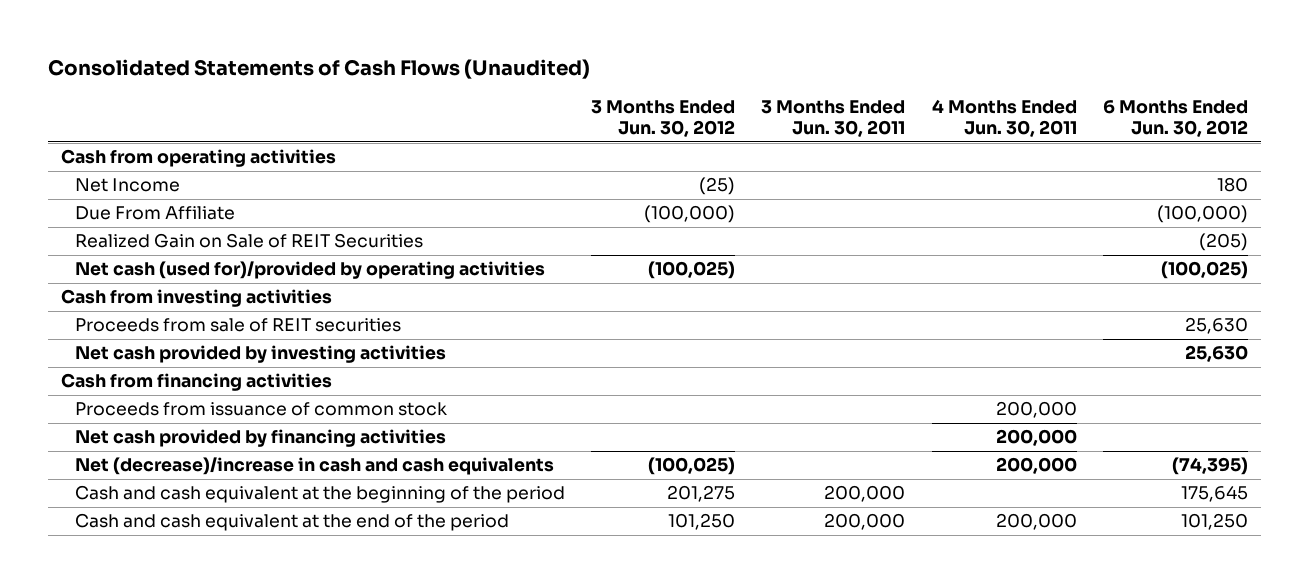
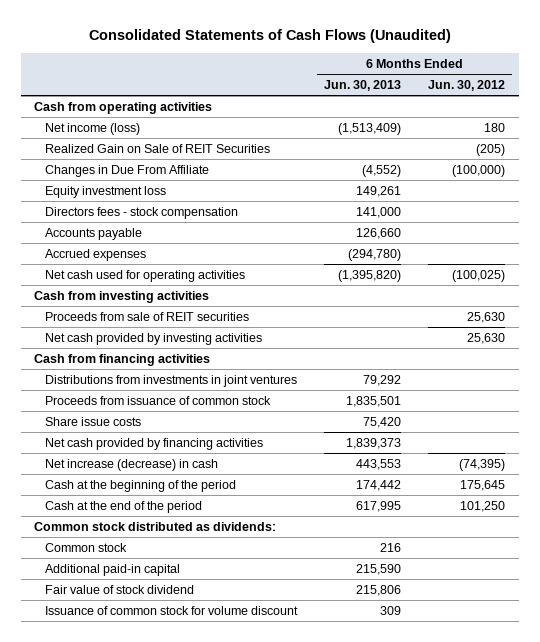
- | 3 Months Ended Jun. 30, 2012 | 3 Months Ended Jun. 30, 2011 | 4 Months Ended Jun. 30, 2011 | 6 Months Ended Jun. 30, 2012
+ | 6 Months Ended Jun. 30, 2013 | 6 Months Ended Jun. 30, 2012
- Net Income | (25) | | | 180
- Due From Affiliate | (100,000) | | | (100,000)
+ Net income (loss) | (1,513,409) | 180
- Net cash (used for)/provided by operating activities | (100,025) | | | (100,025)
+ Changes in Due From Affiliate | (4,552) | (100,000)
+ Equity investment loss | 149,261 |
+ Directors fees - stock compensation | 141,000 |
+ Accounts payable | 126,660 |
+ Accrued expenses | (294,780) |
+ Net cash used for operating activities | (1,395,820) | (100,025)
+ Distributions from investments in joint ventures | 79,292 |
+ Share issue costs | 75,420 |
- Net (decrease)/increase in cash and cash equivalents | (100,025) | | 200,000 | (74,395)
- Cash and cash equivalent at the beginning of the period | 201,275 | 200,000 | | 175,645
- Cash and cash equivalent at the end of the period | 101,250 | 200,000 | 200,000 | 101,250
+ Net increase (decrease) in cash | 443,553 | (74,395)
+ Cash at the beginning of the period | 174,442 | 175,645
+ Cash at the end of the period | 617,995 | 101,250
+ Common stock distributed as dividends:
+ Common stock | 216 |
+ Additional paid-in capital | 215,590 |
+ Fair value of stock dividend | 215,806 |
+ Issuance of common stock for volume discount | 309 |

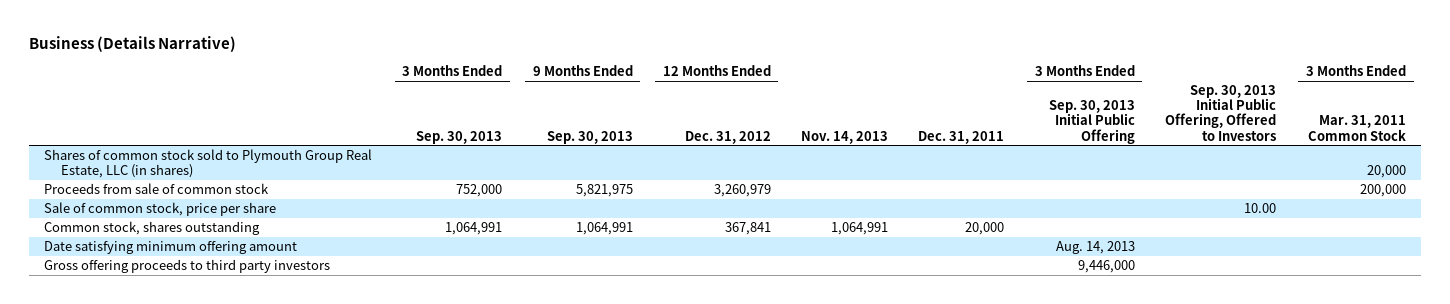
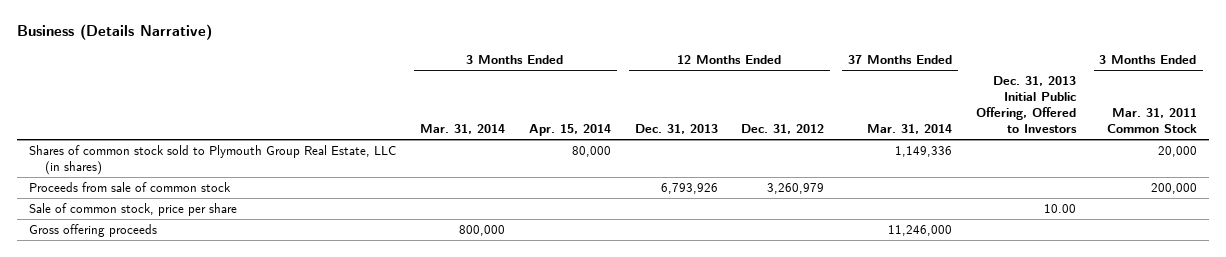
- | 3 Months Ended Sep. 30, 2013 | 9 Months Ended Sep. 30, 2013 | 12 Months Ended Dec. 31, 2012 | Nov. 14, 2013 | Dec. 31, 2011 | 3 Months Ended Sep. 30, 2013 Initial Public Offering | Sep. 30, 2013 Initial Public Offering, Offered to Investors | 3 Months Ended Mar. 31, 2011 Common Stock
+ | 3 Months Ended Mar. 31, 2014 | 3 Months Ended Apr. 15, 2014 | 12 Months Ended Dec. 31, 2013 | 12 Months Ended Dec. 31, 2012 | 37 Months Ended Mar. 31, 2014 | Dec. 31, 2013 Initial Public Offering, Offered to Investors | 3 Months Ended Mar. 31, 2011 Common Stock
- Common stock, shares outstanding | 1,064,991 | 1,064,991 | 367,841 | 1,064,991 | 20,000 | | |
- Date satisfying minimum offering amount | | | | | | Aug. 14, 2013 | |
- Gross offering proceeds to third party investors | | | | | | 9,446,000 | |
+ Gross offering proceeds | 800,000 | | | | 11,246,000 | |

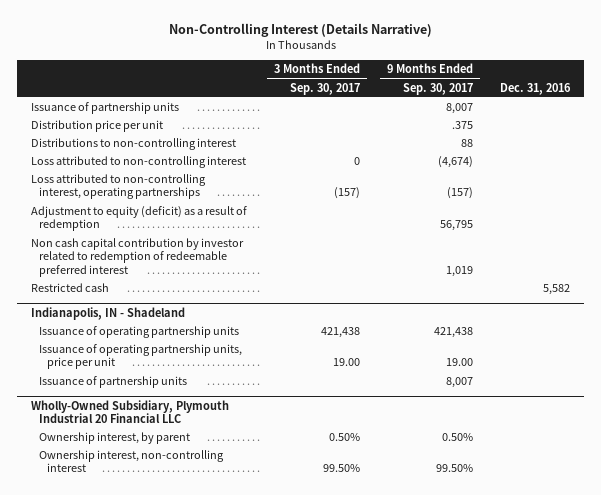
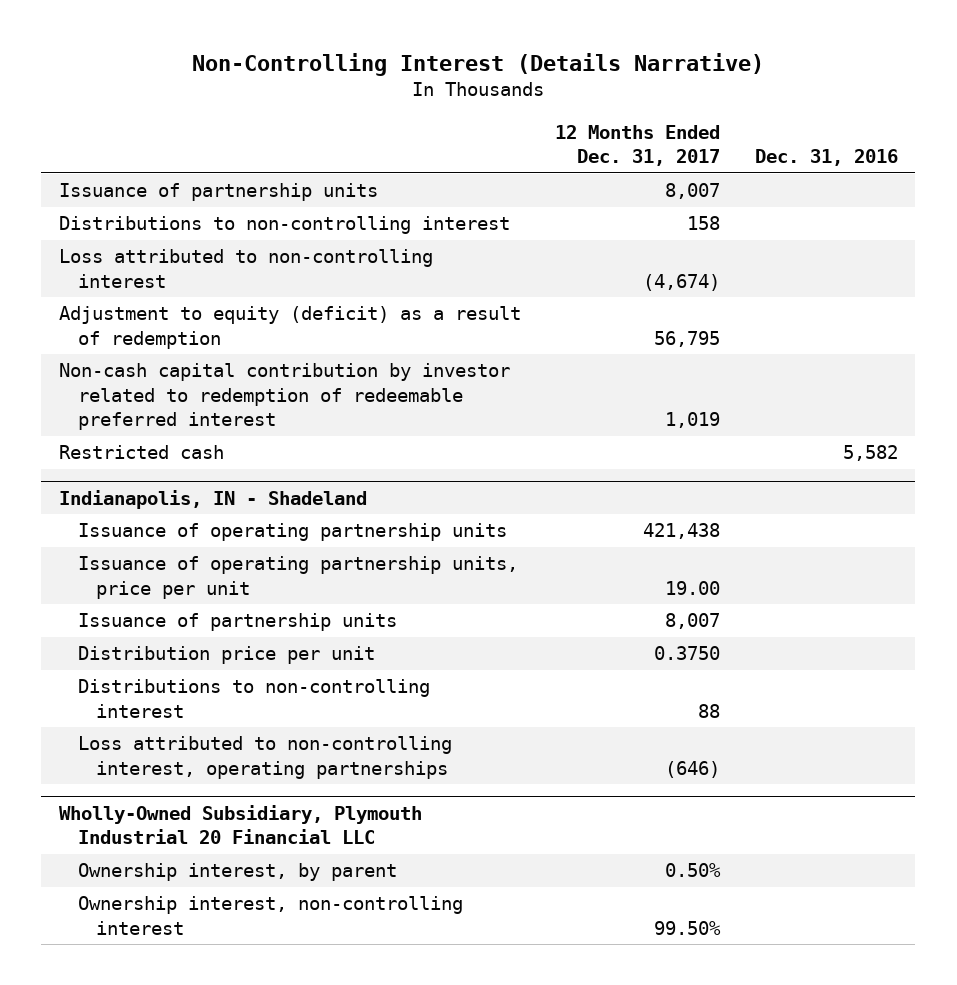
- | 3 Months Ended Sep. 30, 2017 | 9 Months Ended Sep. 30, 2017 | Dec. 31, 2016
+ | 12 Months Ended Dec. 31, 2017 | Dec. 31, 2016
- Distribution price per unit | | .375 |
- Loss attributed to non-controlling interest, operating partnerships | (157) | (157) |
- Non cash capital contribution by investor related to redemption of redeemable preferred interest | | 1,019 |
+ Non-cash capital contribution by investor related to redemption of redeemable preferred interest | 1,019 |
@ Indianapolis, IN - Shadeland
+ Distribution price per unit | 0.3750 |
+ Distributions to non-controlling interest | 88 |
+ Loss attributed to non-controlling interest, operating partnerships | (646) |

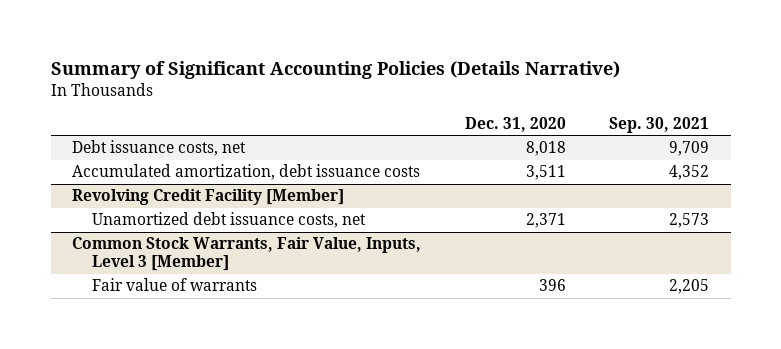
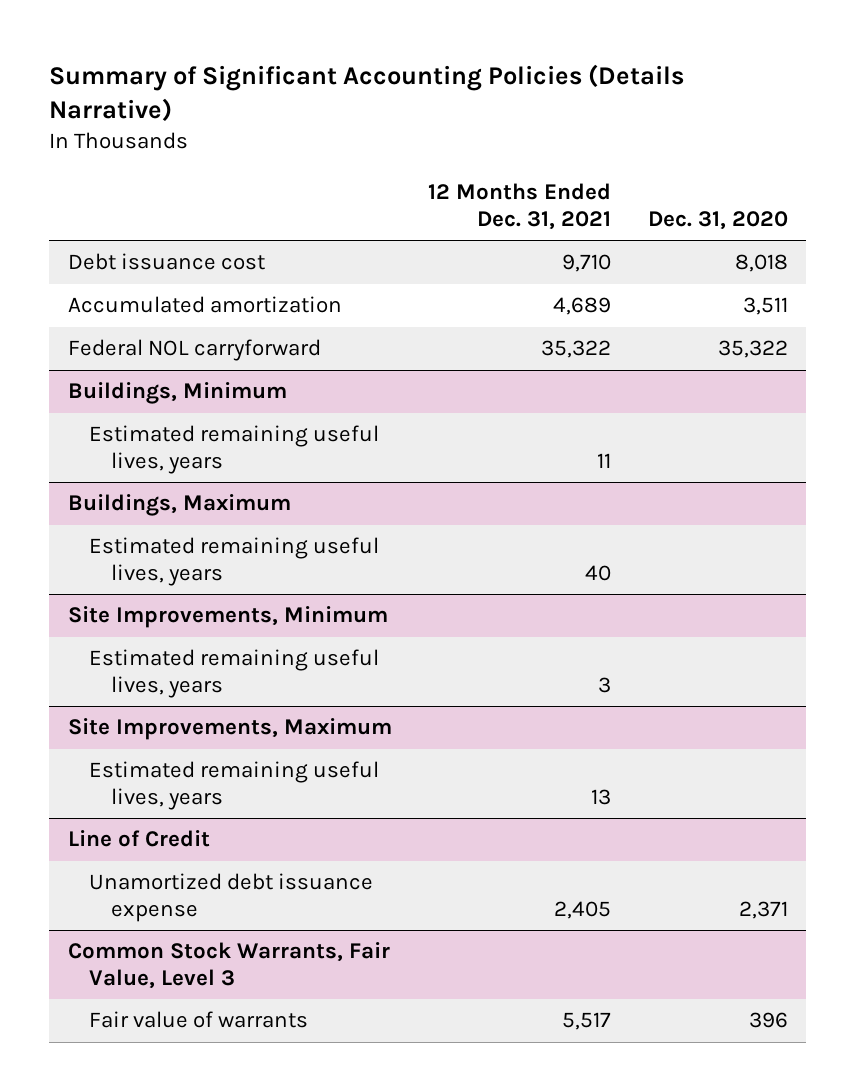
- | Dec. 31, 2020 | Sep. 30, 2021
+ | 12 Months Ended Dec. 31, 2021 | Dec. 31, 2020
- Debt issuance costs, net | 8,018 | 9,709
- Accumulated amortization, debt issuance costs | 3,511 | 4,352
- Revolving Credit Facility [Member]
- Unamortized debt issuance costs, net | 2,371 | 2,573
- Common Stock Warrants, Fair Value, Inputs, Level 3 [Member]
+ Debt issuance cost | 9,710 | 8,018
+ Accumulated amortization | 4,689 | 3,511
+ Federal NOL carryforward | 35,322 | 35,322
+ Buildings, Minimum
+ Estimated remaining useful lives, years | 11 |
+ Buildings, Maximum
+ Estimated remaining useful lives, years | 40 |
+ Site Improvements, Minimum
+ Estimated remaining useful lives, years | 3 |
+ Site Improvements, Maximum
+ Estimated remaining useful lives, years | 13 |
+ Line of Credit
+ Unamortized debt issuance expense | 2,405 | 2,371
+ Common Stock Warrants, Fair Value, Level 3

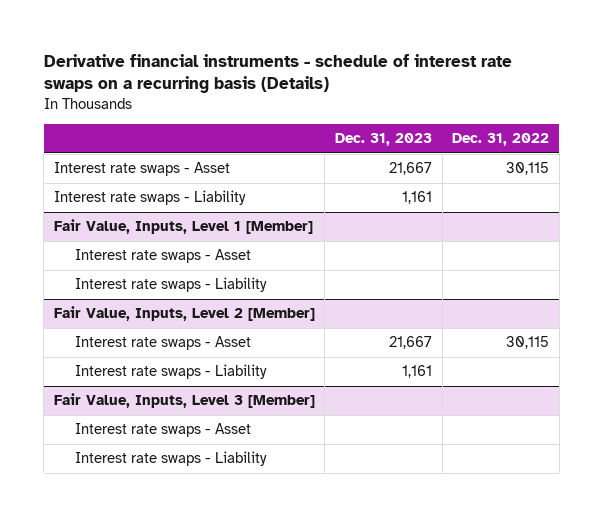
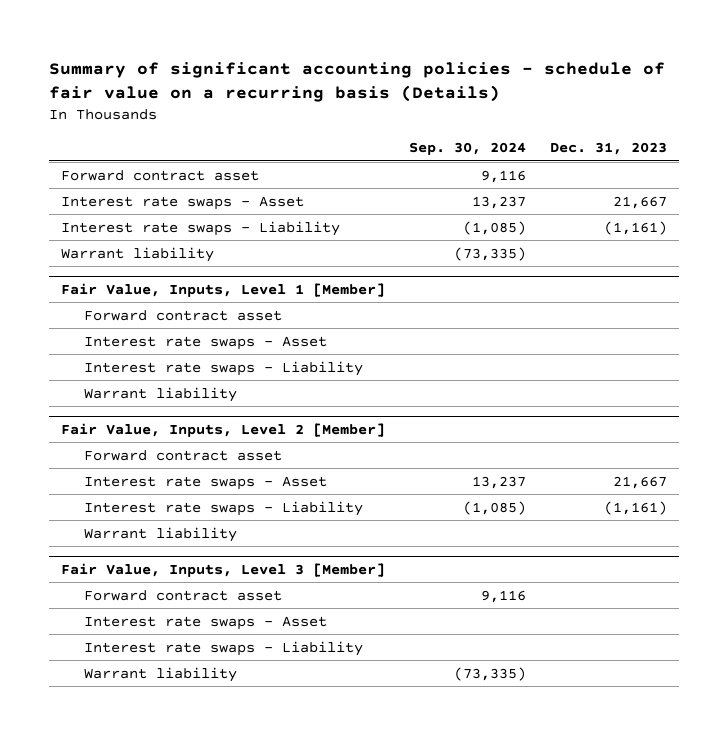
- Derivative financial instruments - schedule of interest rate swaps on a recurring basis (Details)
+ Summary of significant accounting policies - schedule of fair value on a recurring basis (Details)
- | Dec. 31, 2023 | Dec. 31, 2022
+ | Sep. 30, 2024 | Dec. 31, 2023
+ Forward contract asset | 9,116 |
- Interest rate swaps - Liability | 1,161 |
+ Interest rate swaps - Liability | (1,085) | (1,161)
+ Warrant liability | (73,335) |
@ Fair Value, Inputs, Level 1 [Member]
+ Forward contract asset
+ Warrant liability
@ Fair Value, Inputs, Level 2 [Member]
+ Forward contract asset
- Interest rate swaps - Liability | 1,161 |
+ Interest rate swaps - Liability | (1,085) | (1,161)
+ Warrant liability
@ Fair Value, Inputs, Level 3 [Member]
+ Forward contract asset | 9,116 |
+ Warrant liability | (73,335) |

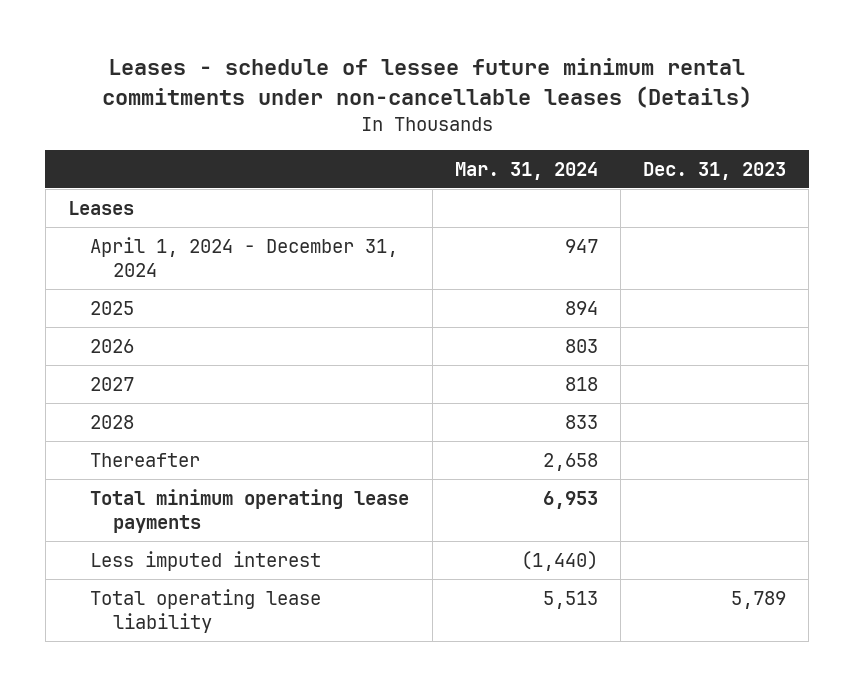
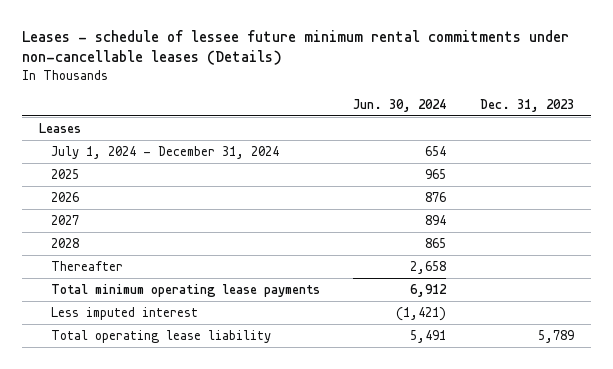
- | Mar. 31, 2024 | Dec. 31, 2023
+ | Jun. 30, 2024 | Dec. 31, 2023
- April 1, 2024 - December 31, 2024 | 947 |
+ July 1, 2024 - December 31, 2024 | 654 |

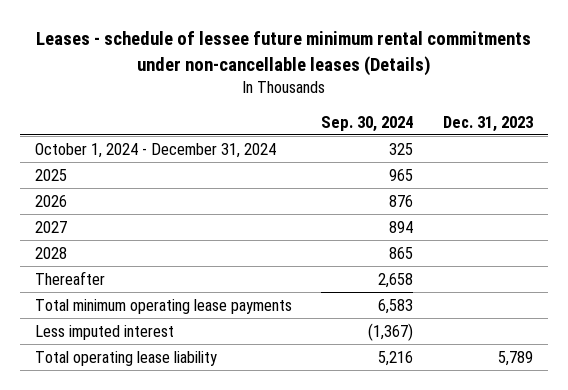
- | Jun. 30, 2024 | Dec. 31, 2023
+ | Sep. 30, 2024 | Dec. 31, 2023
- Leases
- July 1, 2024 - December 31, 2024 | 654 |
+ October 1, 2024 - December 31, 2024 | 325 |

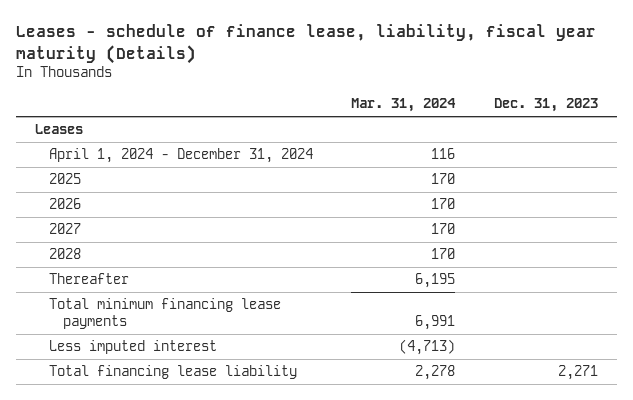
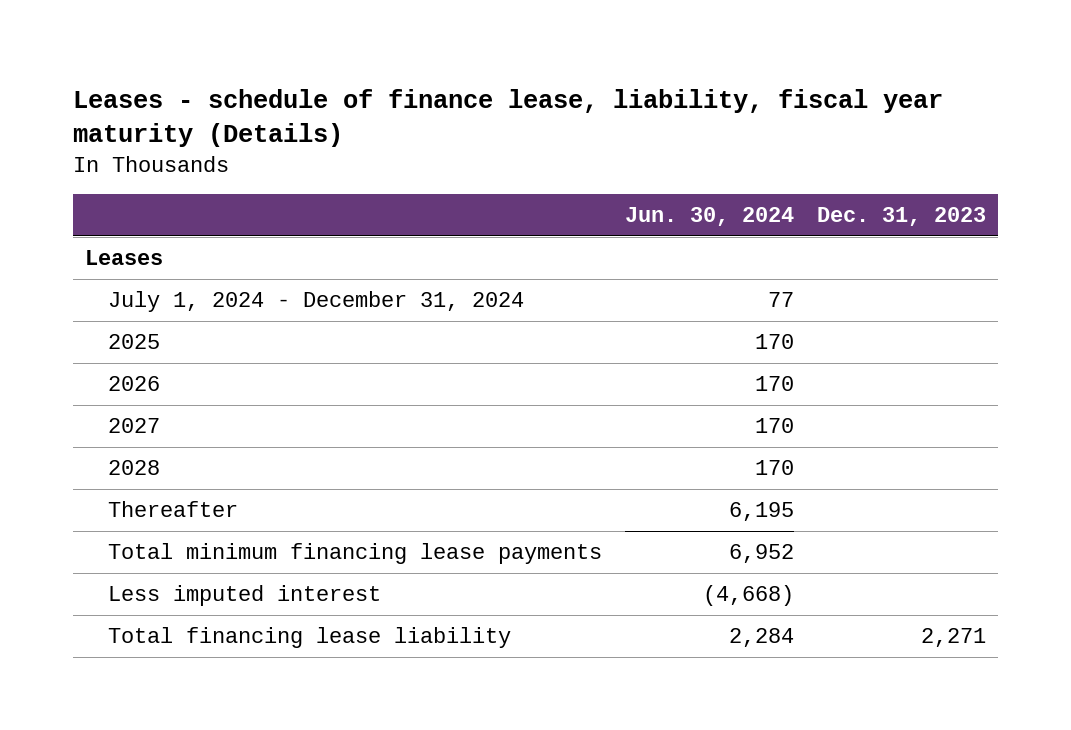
- | Mar. 31, 2024 | Dec. 31, 2023
+ | Jun. 30, 2024 | Dec. 31, 2023
- April 1, 2024 - December 31, 2024 | 116 |
+ July 1, 2024 - December 31, 2024 | 77 |

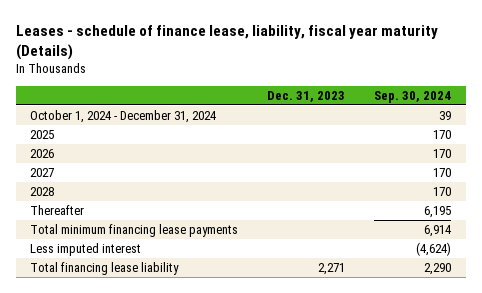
- | Jun. 30, 2024 | Dec. 31, 2023
+ | Dec. 31, 2023 | Sep. 30, 2024
- Leases
- July 1, 2024 - December 31, 2024 | 77 |
+ October 1, 2024 - December 31, 2024 | | 39

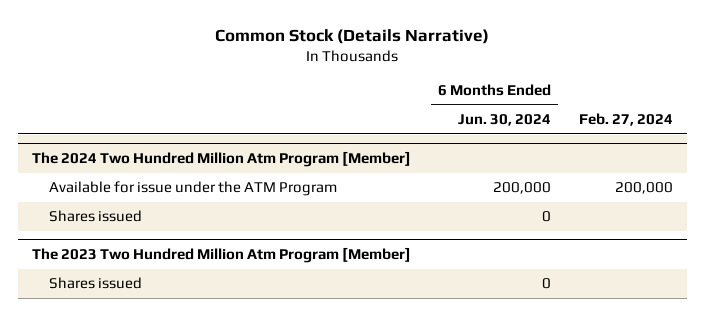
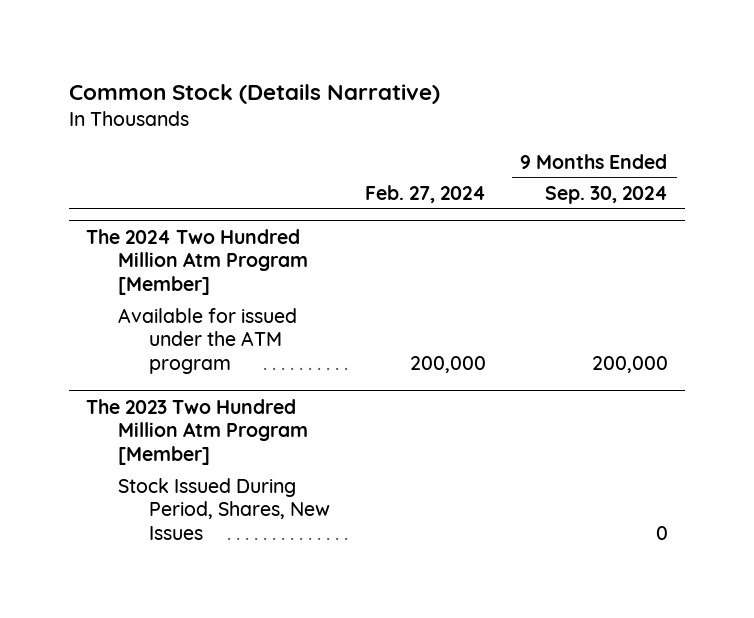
- | 6 Months Ended Jun. 30, 2024 | Feb. 27, 2024
+ | Feb. 27, 2024 | 9 Months Ended Sep. 30, 2024
@ The 2024 Two Hundred Million Atm Program [Member]
- Available for issue under the ATM Program | 200,000 | 200,000
- Shares issued | 0 |
+ Available for issued under the ATM program | 200,000 | 200,000
@ The 2023 Two Hundred Million Atm Program [Member]
- Shares issued | 0 |
+ Stock Issued During Period, Shares, New Issues | | 0

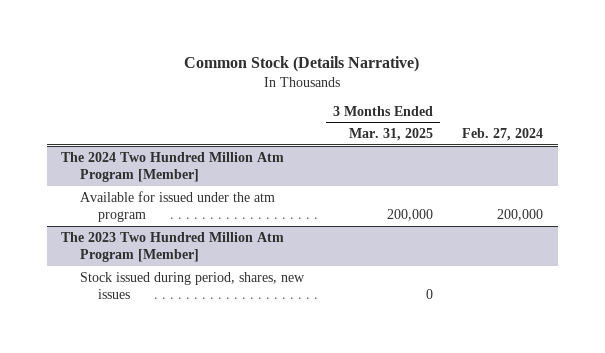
- | Feb. 27, 2024 | 9 Months Ended Sep. 30, 2024
+ | 3 Months Ended Mar. 31, 2025 | Feb. 27, 2024
@ The 2024 Two Hundred Million Atm Program [Member]
- Available for issued under the ATM program | 200,000 | 200,000
+ Available for issued under the atm program | 200,000 | 200,000
@ The 2023 Two Hundred Million Atm Program [Member]
- Stock Issued During Period, Shares, New Issues | | 0
+ Stock issued during period, shares, new issues | 0 |

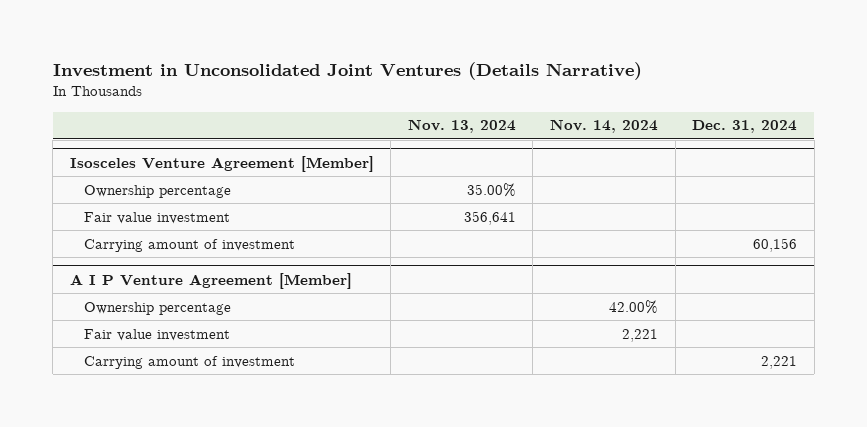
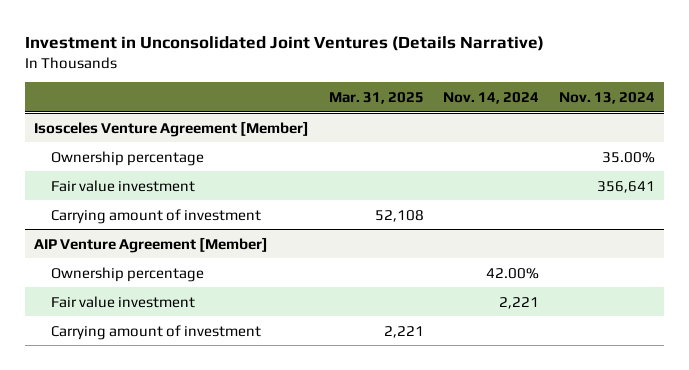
- | Nov. 13, 2024 | Nov. 14, 2024 | Dec. 31, 2024
+ | Mar. 31, 2025 | Nov. 14, 2024 | Nov. 13, 2024
- A I P Venture Agreement [Member]
+ AIP Venture Agreement [Member]

